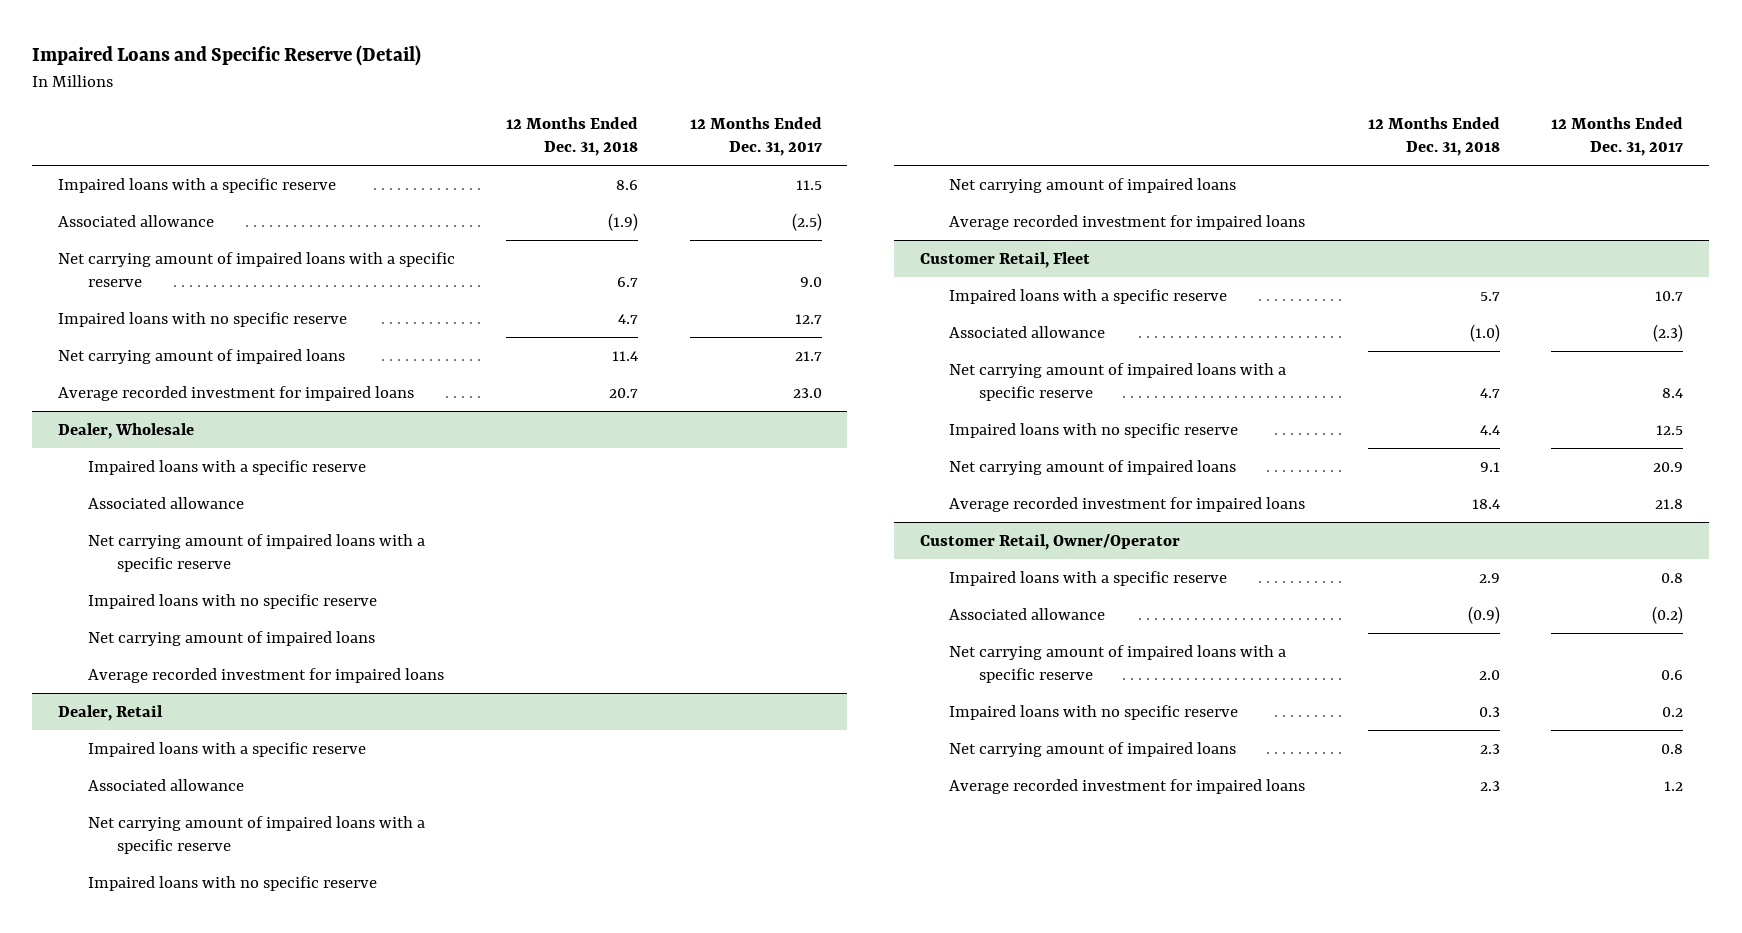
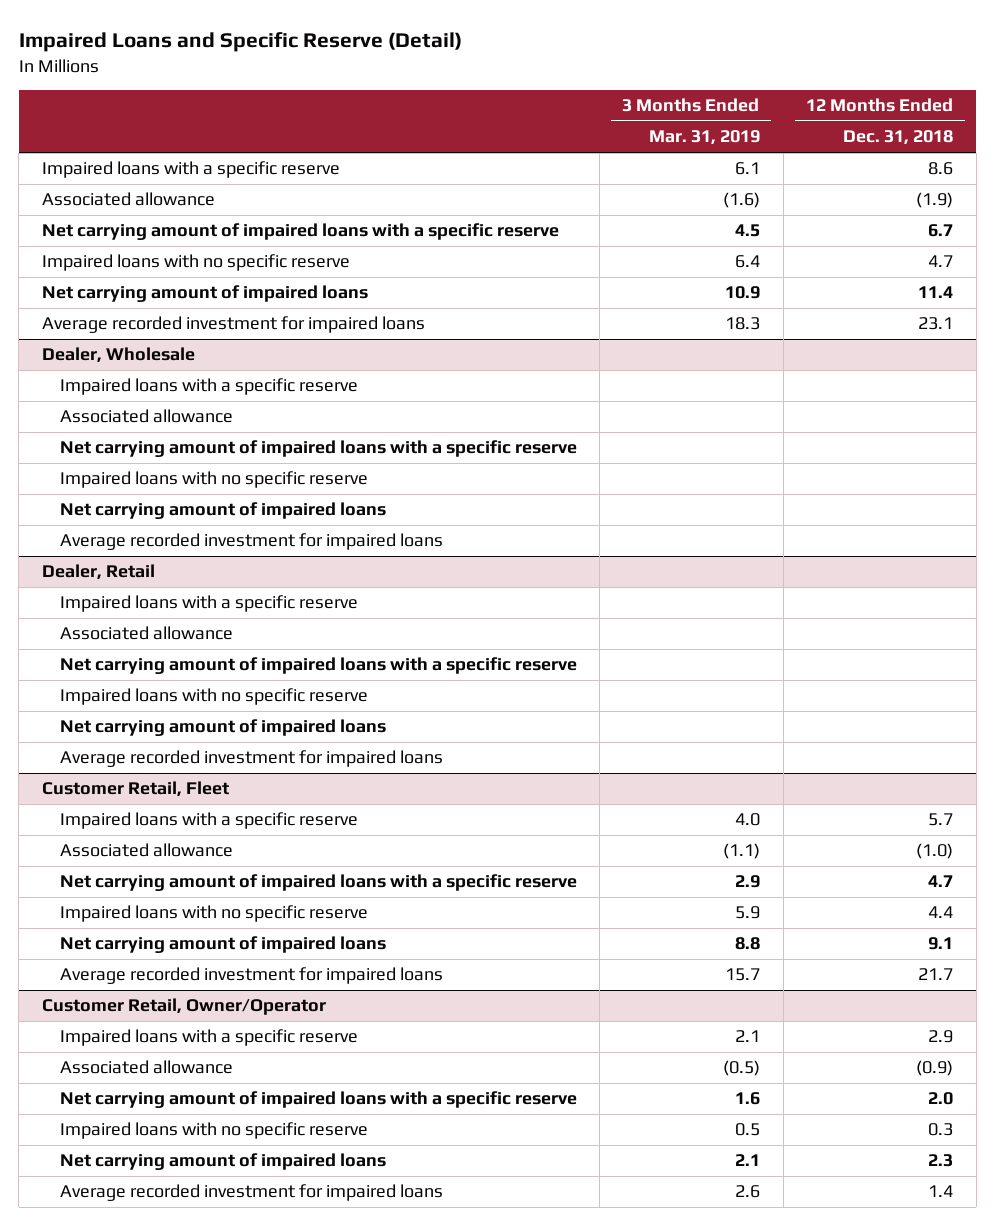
- | 12 Months Ended Dec. 31, 2018 | 12 Months Ended Dec. 31, 2017
+ | 3 Months Ended Mar. 31, 2019 | 12 Months Ended Dec. 31, 2018
- Average recorded investment for impaired loans | 20.7 | 23.0
+ Average recorded investment for impaired loans | 18.3 | 23.1
@ Customer Retail, Fleet
- Average recorded investment for impaired loans | 18.4 | 21.8
+ Average recorded investment for impaired loans | 15.7 | 21.7
@ Customer Retail, Owner/Operator
- Average recorded investment for impaired loans | 2.3 | 1.2
+ Average recorded investment for impaired loans | 2.6 | 1.4

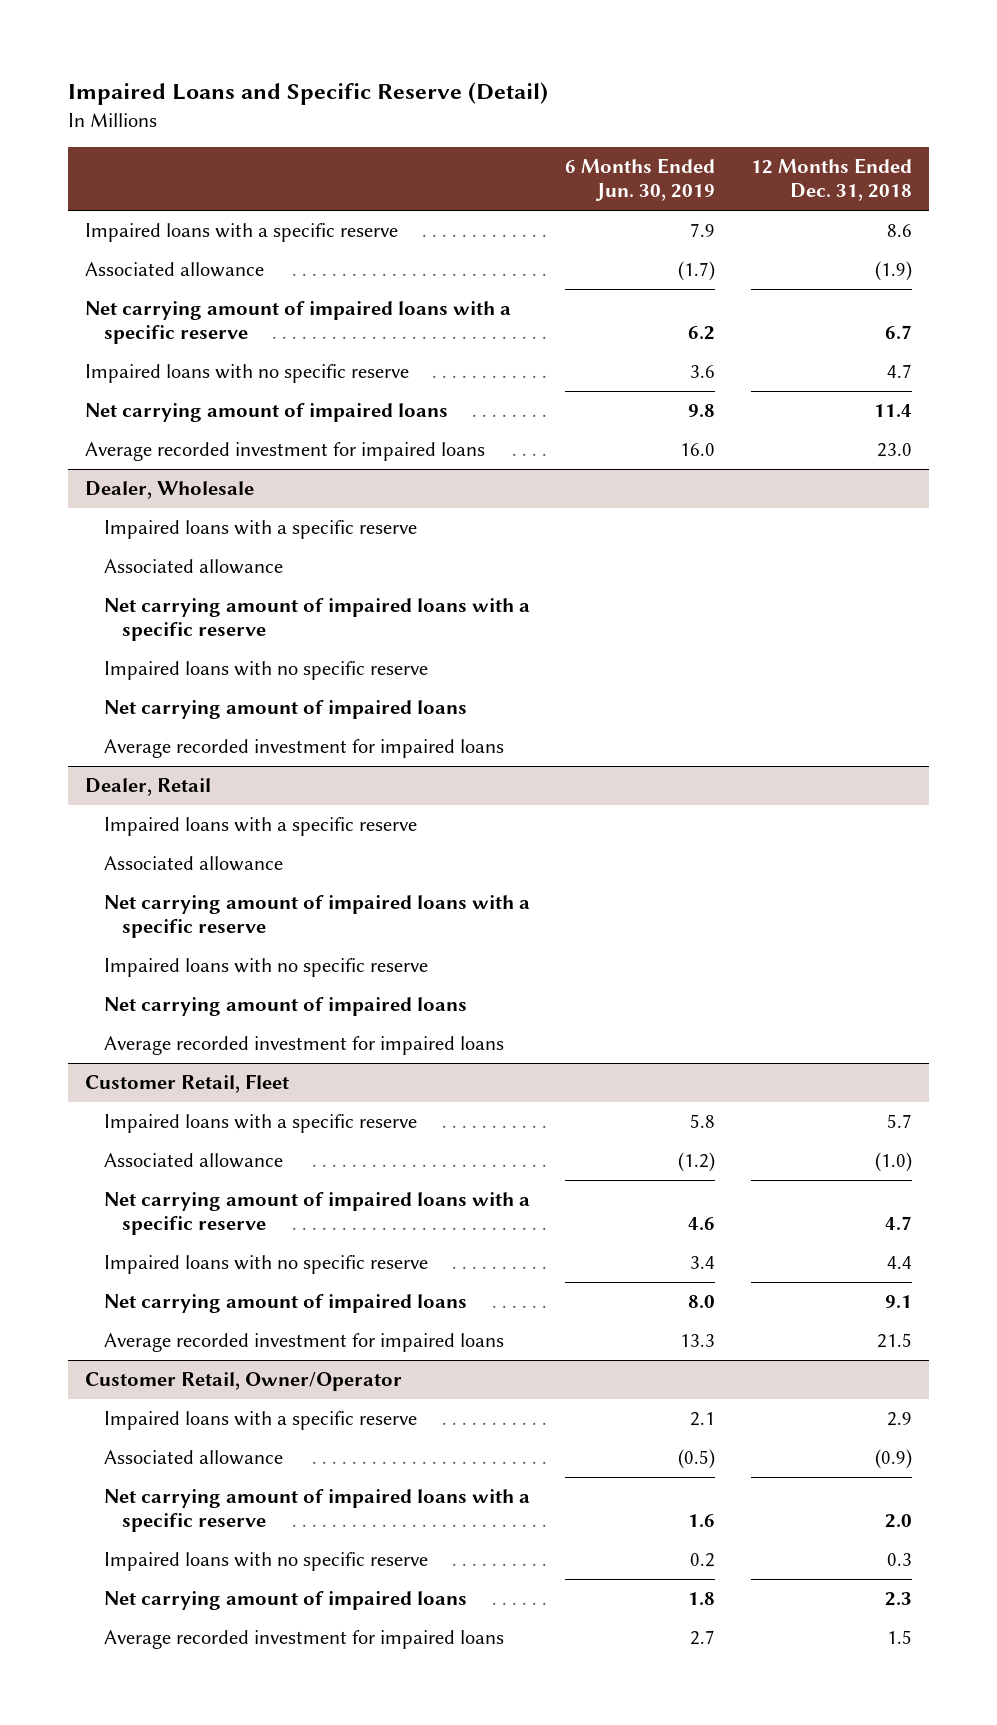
- | 3 Months Ended Mar. 31, 2019 | 12 Months Ended Dec. 31, 2018
+ | 6 Months Ended Jun. 30, 2019 | 12 Months Ended Dec. 31, 2018
- Average recorded investment for impaired loans | 18.3 | 23.1
+ Average recorded investment for impaired loans | 16.0 | 23.0
@ Customer Retail, Fleet
- Average recorded investment for impaired loans | 15.7 | 21.7
+ Average recorded investment for impaired loans | 13.3 | 21.5
@ Customer Retail, Owner/Operator
- Average recorded investment for impaired loans | 2.6 | 1.4
+ Average recorded investment for impaired loans | 2.7 | 1.5

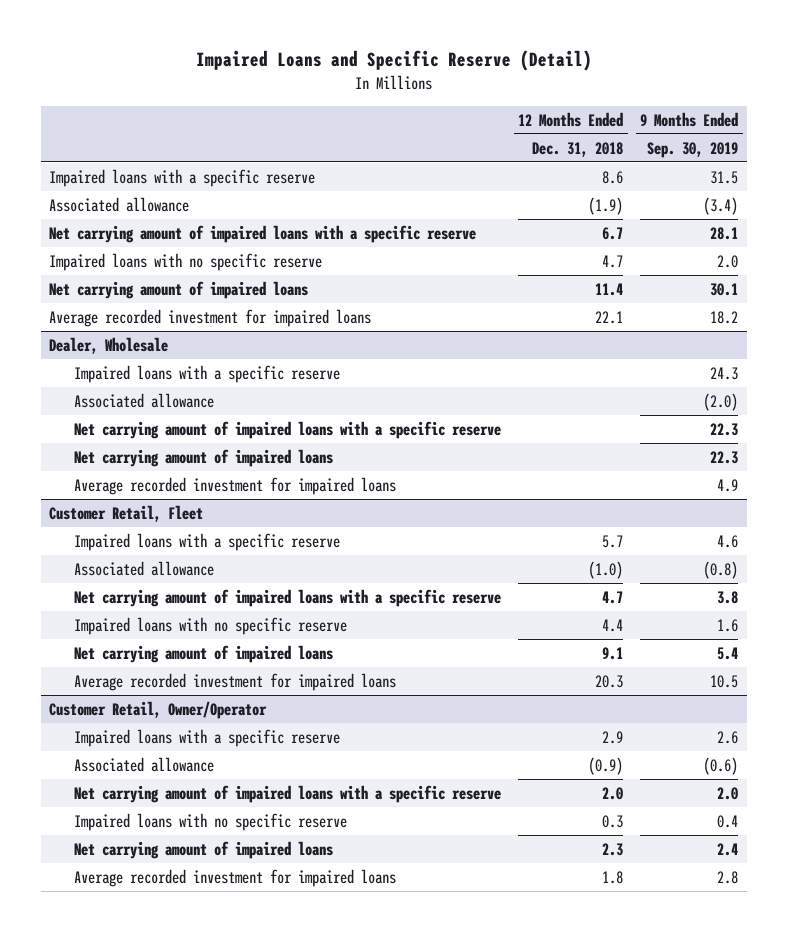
- | 6 Months Ended Jun. 30, 2019 | 12 Months Ended Dec. 31, 2018
+ | 12 Months Ended Dec. 31, 2018 | 9 Months Ended Sep. 30, 2019
- Average recorded investment for impaired loans | 16.0 | 23.0
+ Average recorded investment for impaired loans | 22.1 | 18.2
@ Dealer, Wholesale
- Impaired loans with no specific reserve
- Dealer, Retail
- Impaired loans with a specific reserve
- Associated allowance
- Net carrying amount of impaired loans with a specific reserve
- Impaired loans with no specific reserve
- Net carrying amount of impaired loans
- Average recorded investment for impaired loans
@ Customer Retail, Fleet
- Average recorded investment for impaired loans | 13.3 | 21.5
+ Average recorded investment for impaired loans | 20.3 | 10.5
@ Customer Retail, Owner/Operator
- Average recorded investment for impaired loans | 2.7 | 1.5
+ Average recorded investment for impaired loans | 1.8 | 2.8

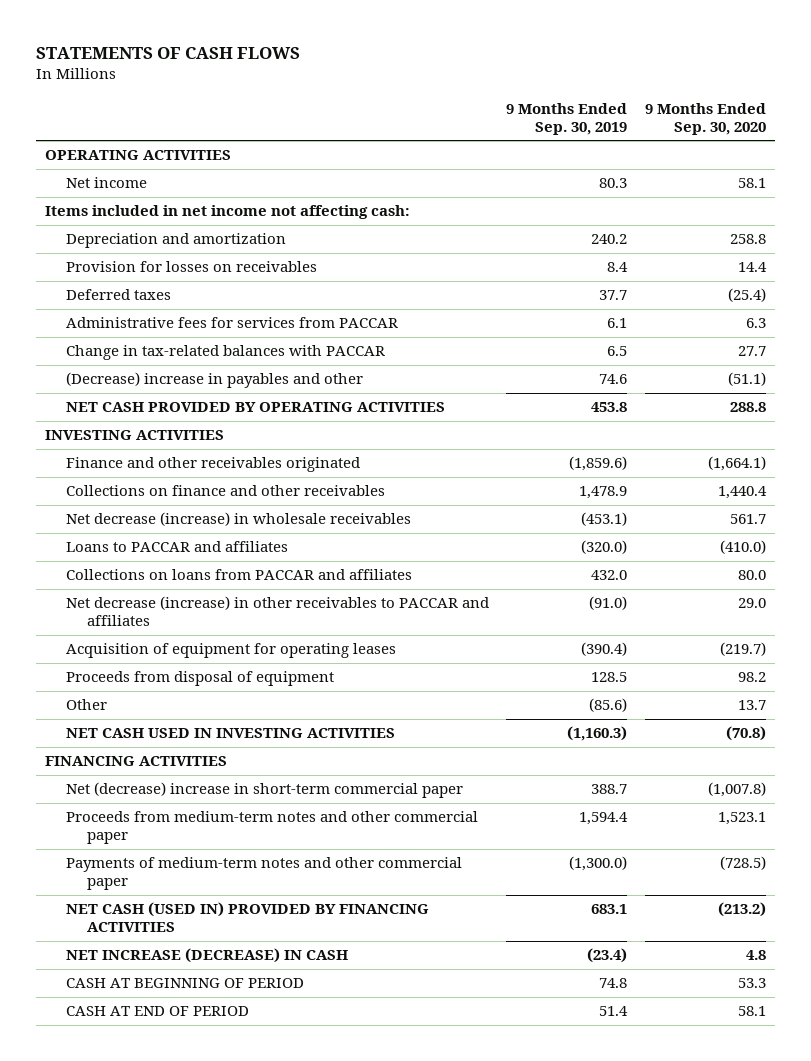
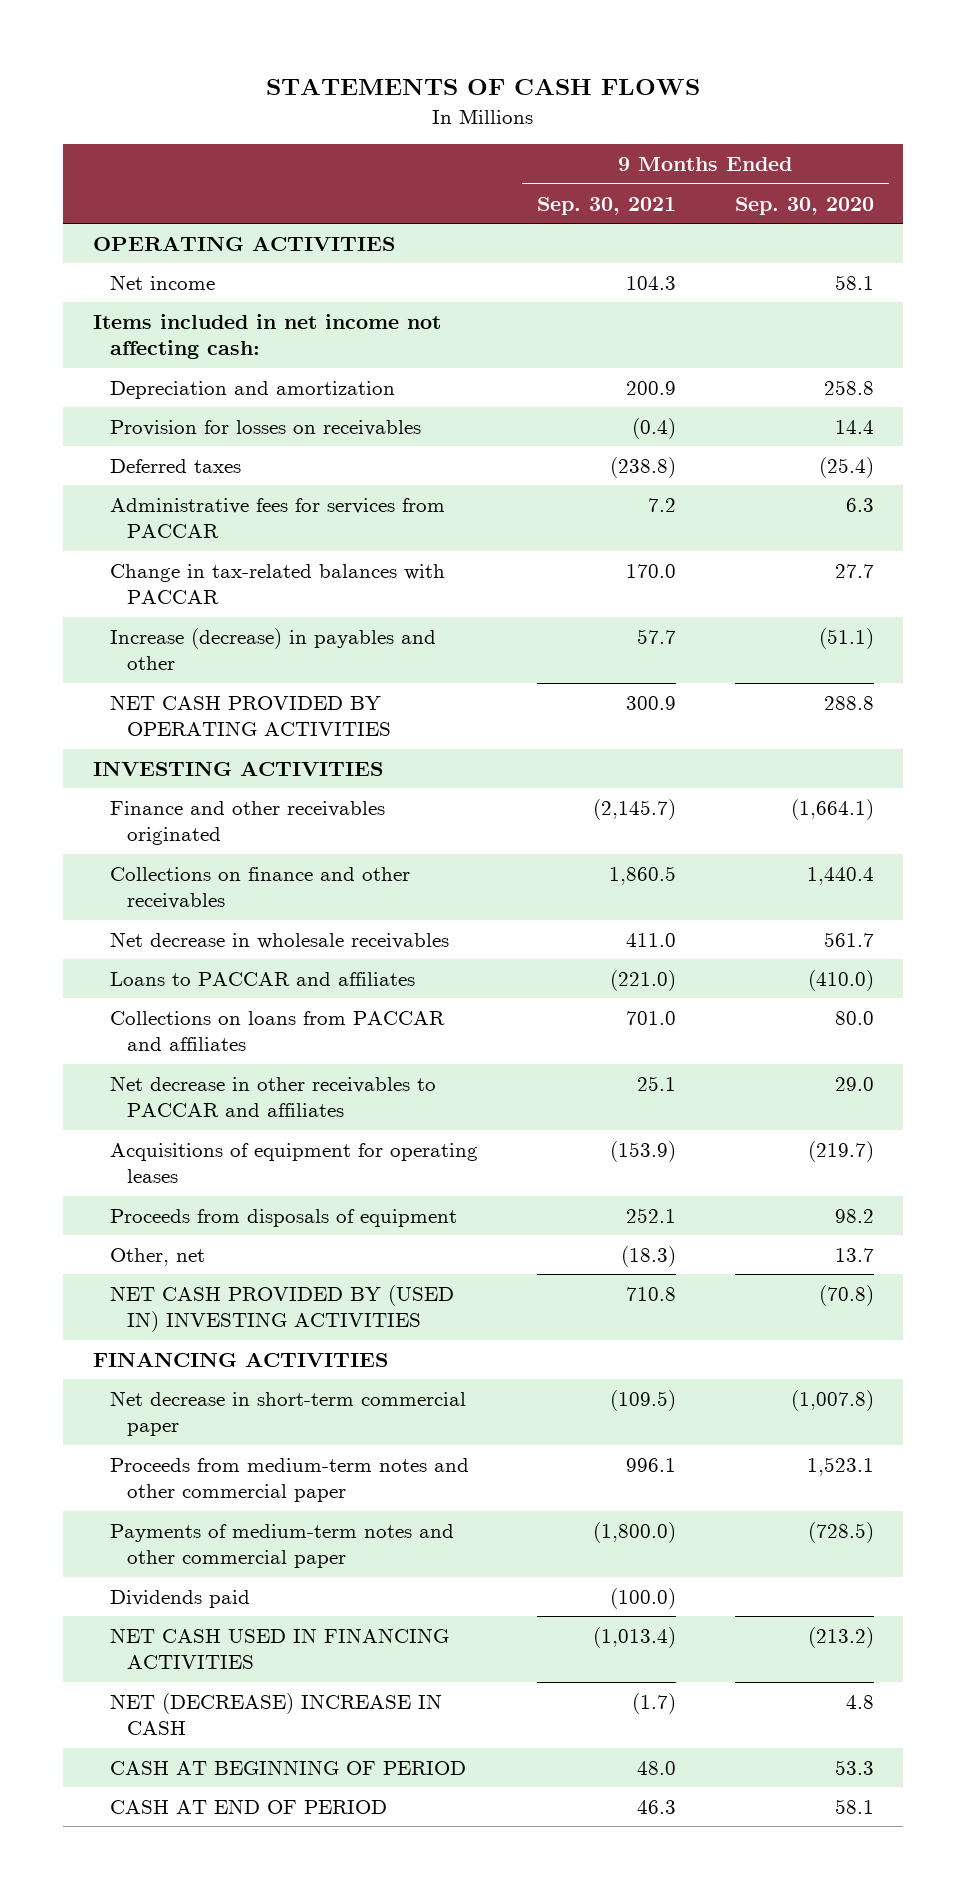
- | 9 Months Ended Sep. 30, 2019 | 9 Months Ended Sep. 30, 2020
+ | 9 Months Ended Sep. 30, 2021 | 9 Months Ended Sep. 30, 2020
- (Decrease) increase in payables and other | 74.6 | (51.1)
+ Increase (decrease) in payables and other | 57.7 | (51.1)
- Net decrease (increase) in wholesale receivables | (453.1) | 561.7
+ Net decrease in wholesale receivables | 411.0 | 561.7
- Net decrease (increase) in other receivables to PACCAR and affiliates | (91.0) | 29.0
- Acquisition of equipment for operating leases | (390.4) | (219.7)
- Proceeds from disposal of equipment | 128.5 | 98.2
- Other | (85.6) | 13.7
- NET CASH USED IN INVESTING ACTIVITIES | (1,160.3) | (70.8)
+ Net decrease in other receivables to PACCAR and affiliates | 25.1 | 29.0
+ Acquisitions of equipment for operating leases | (153.9) | (219.7)
+ Proceeds from disposals of equipment | 252.1 | 98.2
+ Other, net | (18.3) | 13.7
+ NET CASH PROVIDED BY (USED IN) INVESTING ACTIVITIES | 710.8 | (70.8)
- Net (decrease) increase in short-term commercial paper | 388.7 | (1,007.8)
+ Net decrease in short-term commercial paper | (109.5) | (1,007.8)
- NET CASH (USED IN) PROVIDED BY FINANCING ACTIVITIES | 683.1 | (213.2)
- NET INCREASE (DECREASE) IN CASH | (23.4) | 4.8
+ Dividends paid | (100.0) |
+ NET CASH USED IN FINANCING ACTIVITIES | (1,013.4) | (213.2)
+ NET (DECREASE) INCREASE IN CASH | (1.7) | 4.8

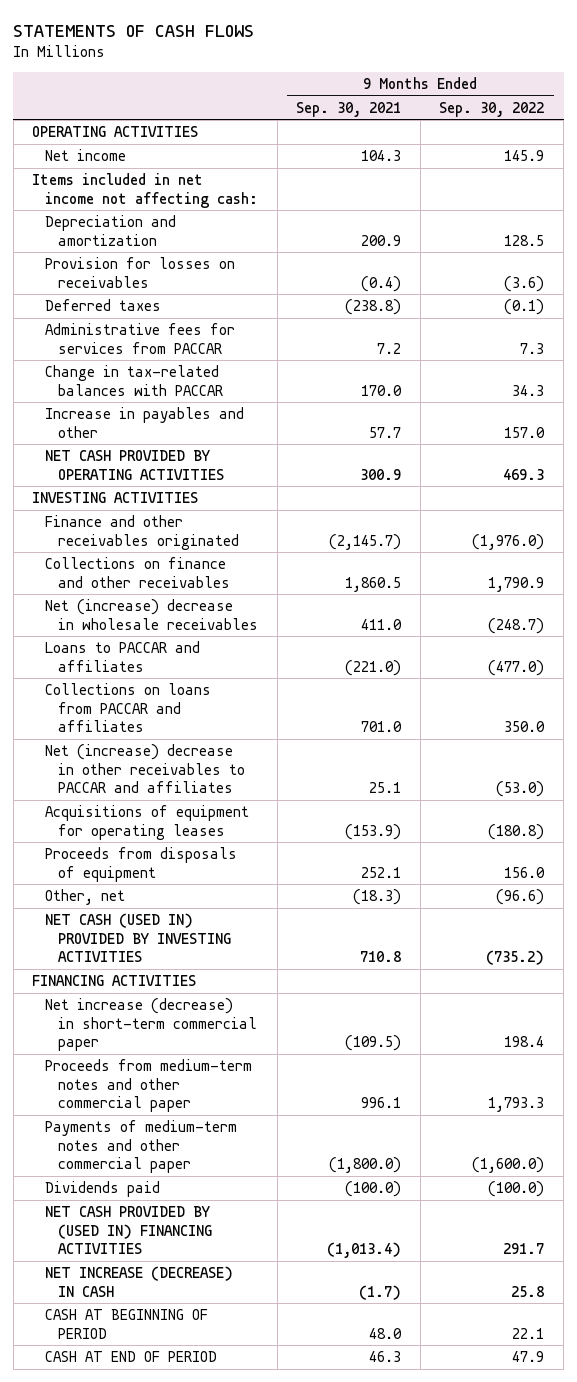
- | 9 Months Ended Sep. 30, 2021 | 9 Months Ended Sep. 30, 2020
+ | 9 Months Ended Sep. 30, 2021 | 9 Months Ended Sep. 30, 2022
- Increase (decrease) in payables and other | 57.7 | (51.1)
+ Increase in payables and other | 57.7 | 157.0
- Net decrease in wholesale receivables | 411.0 | 561.7
+ Net (increase) decrease in wholesale receivables | 411.0 | (248.7)
- Net decrease in other receivables to PACCAR and affiliates | 25.1 | 29.0
+ Net (increase) decrease in other receivables to PACCAR and affiliates | 25.1 | (53.0)
- NET CASH PROVIDED BY (USED IN) INVESTING ACTIVITIES | 710.8 | (70.8)
+ NET CASH (USED IN) PROVIDED BY INVESTING ACTIVITIES | 710.8 | (735.2)
- Net decrease in short-term commercial paper | (109.5) | (1,007.8)
+ Net increase (decrease) in short-term commercial paper | (109.5) | 198.4
- NET CASH USED IN FINANCING ACTIVITIES | (1,013.4) | (213.2)
- NET (DECREASE) INCREASE IN CASH | (1.7) | 4.8
+ NET CASH PROVIDED BY (USED IN) FINANCING ACTIVITIES | (1,013.4) | 291.7
+ NET INCREASE (DECREASE) IN CASH | (1.7) | 25.8

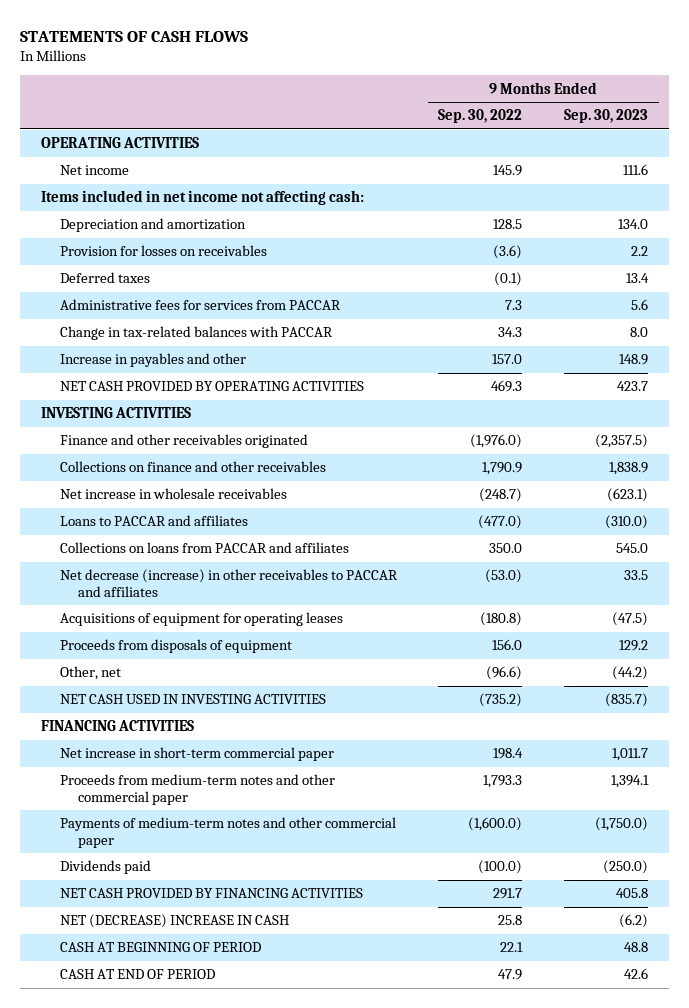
- | 9 Months Ended Sep. 30, 2021 | 9 Months Ended Sep. 30, 2022
+ | 9 Months Ended Sep. 30, 2022 | 9 Months Ended Sep. 30, 2023
- Net (increase) decrease in wholesale receivables | 411.0 | (248.7)
+ Net increase in wholesale receivables | (248.7) | (623.1)
- Net (increase) decrease in other receivables to PACCAR and affiliates | 25.1 | (53.0)
+ Net decrease (increase) in other receivables to PACCAR and affiliates | (53.0) | 33.5
- NET CASH (USED IN) PROVIDED BY INVESTING ACTIVITIES | 710.8 | (735.2)
+ NET CASH USED IN INVESTING ACTIVITIES | (735.2) | (835.7)
- Net increase (decrease) in short-term commercial paper | (109.5) | 198.4
+ Net increase in short-term commercial paper | 198.4 | 1,011.7
- NET CASH PROVIDED BY (USED IN) FINANCING ACTIVITIES | (1,013.4) | 291.7
- NET INCREASE (DECREASE) IN CASH | (1.7) | 25.8
+ NET CASH PROVIDED BY FINANCING ACTIVITIES | 291.7 | 405.8
+ NET (DECREASE) INCREASE IN CASH | 25.8 | (6.2)

